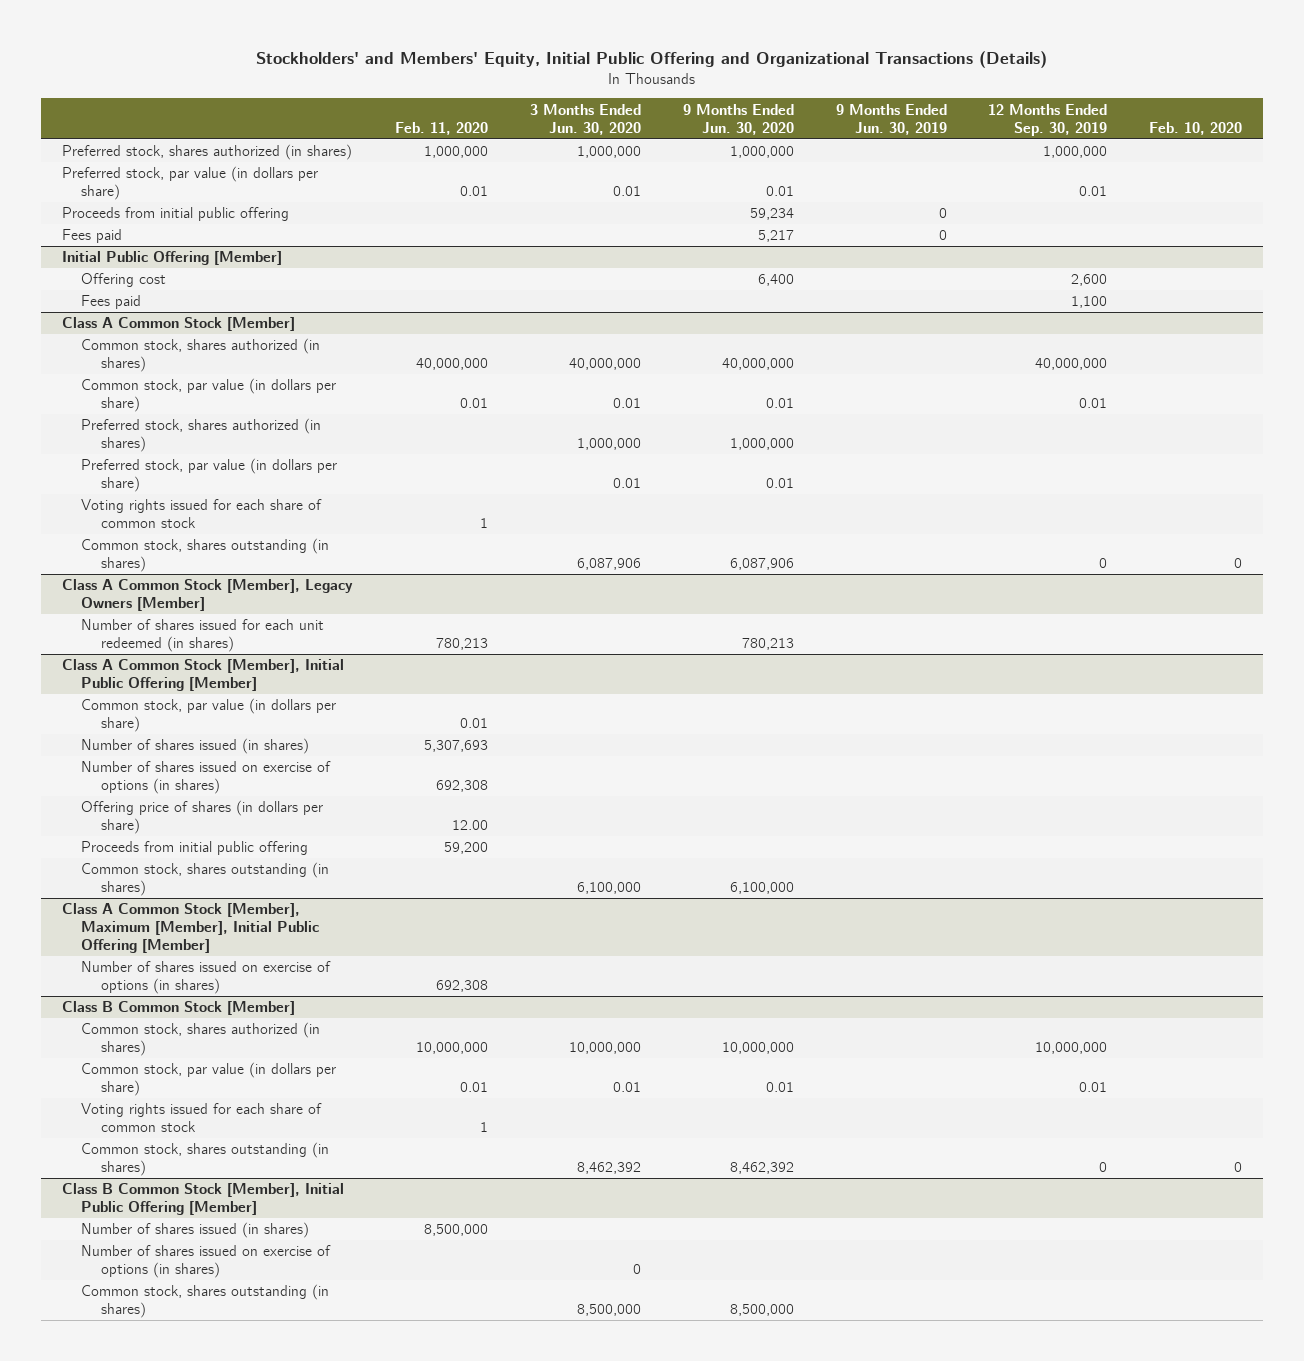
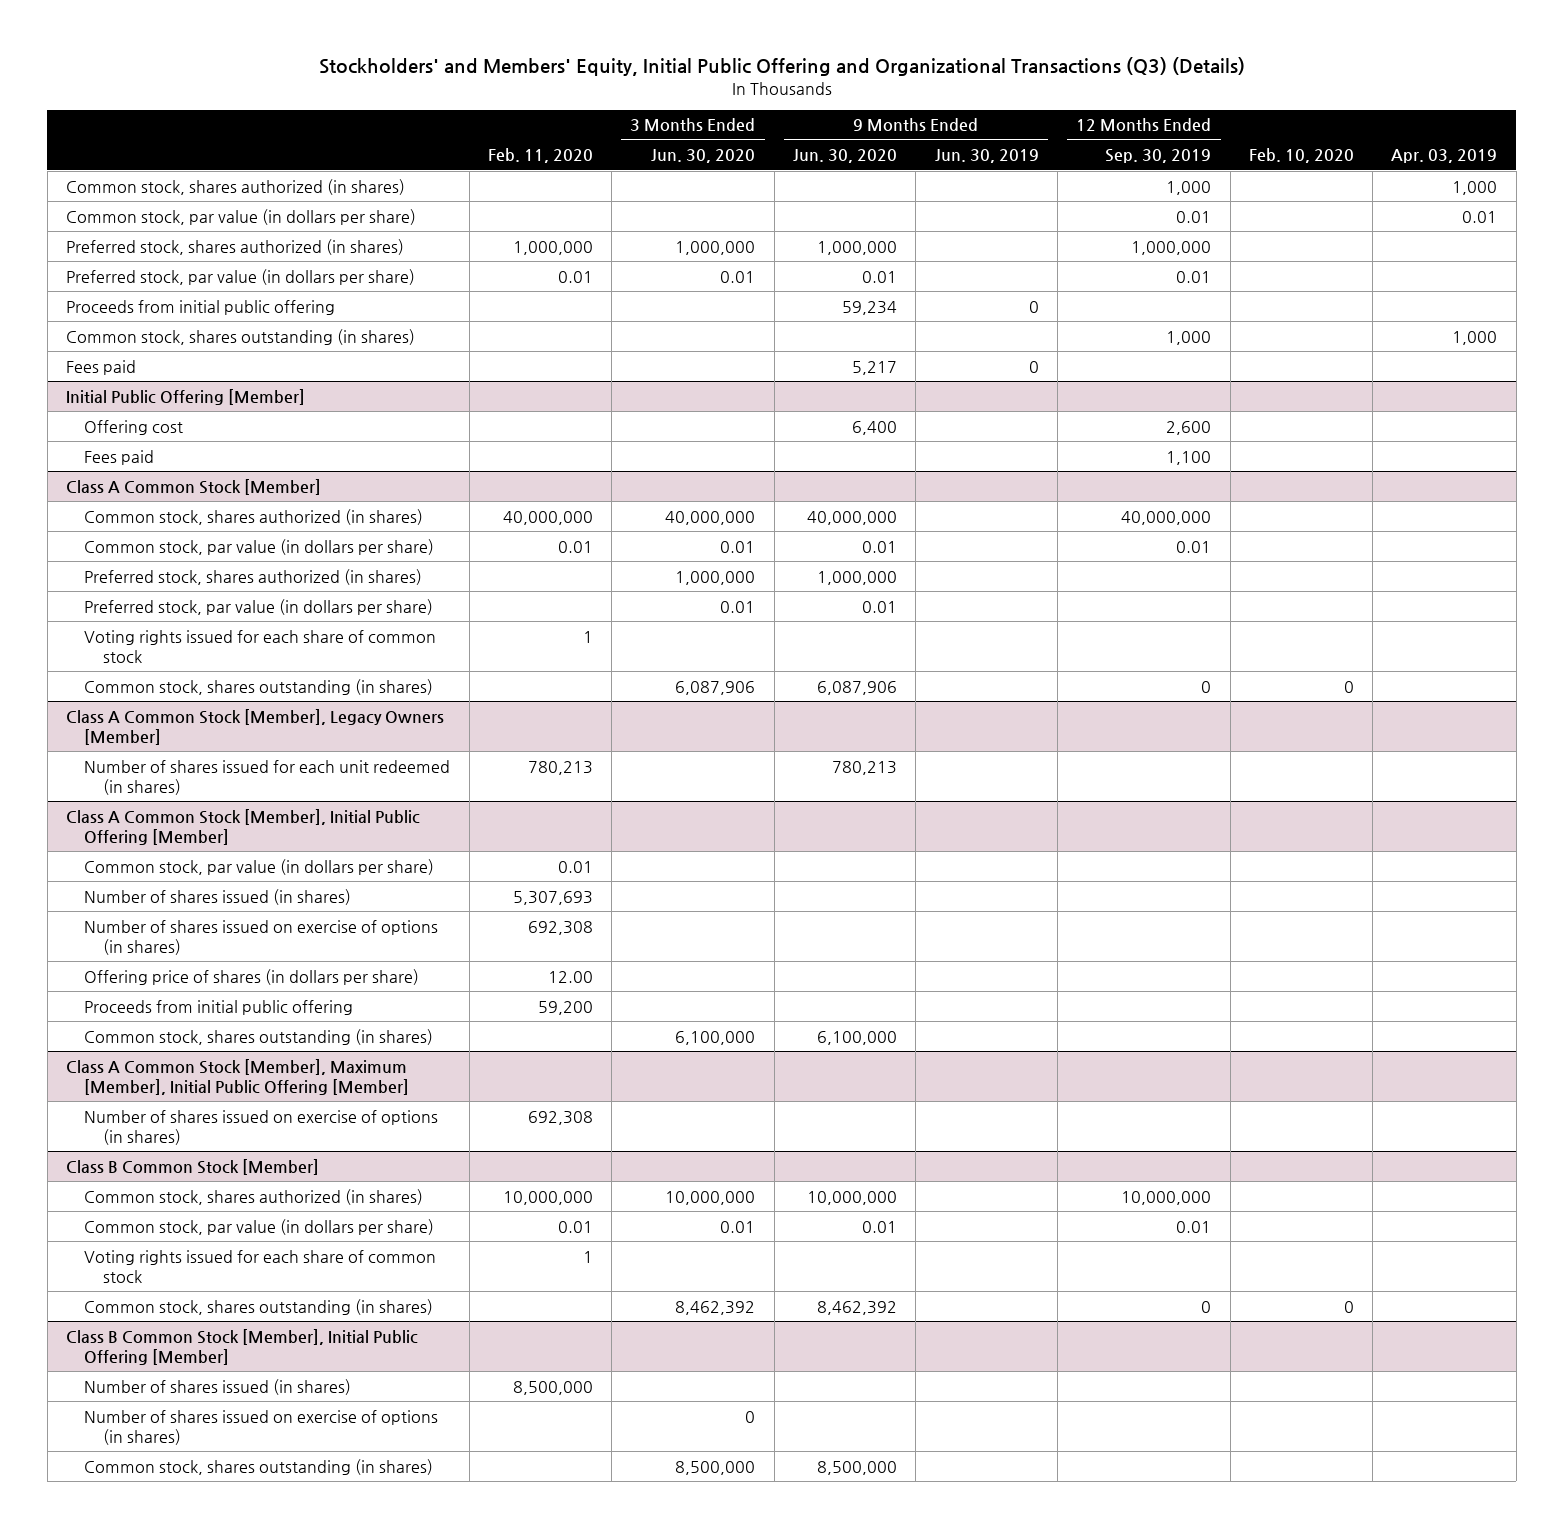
- Stockholders' and Members' Equity, Initial Public Offering and Organizational Transactions (Details)
+ Stockholders' and Members' Equity, Initial Public Offering and Organizational Transactions (Q3) (Details)
- | Feb. 11, 2020 | 3 Months Ended Jun. 30, 2020 | 9 Months Ended Jun. 30, 2020 | 9 Months Ended Jun. 30, 2019 | 12 Months Ended Sep. 30, 2019 | Feb. 10, 2020
+ | Feb. 11, 2020 | 3 Months Ended Jun. 30, 2020 | 9 Months Ended Jun. 30, 2020 | 9 Months Ended Jun. 30, 2019 | 12 Months Ended Sep. 30, 2019 | Feb. 10, 2020 | Apr. 03, 2019
+ Common stock, shares authorized (in shares) | | | | | 1,000 | | 1,000
+ Common stock, par value (in dollars per share) | | | | | 0.01 | | 0.01
+ Common stock, shares outstanding (in shares) | | | | | 1,000 | | 1,000

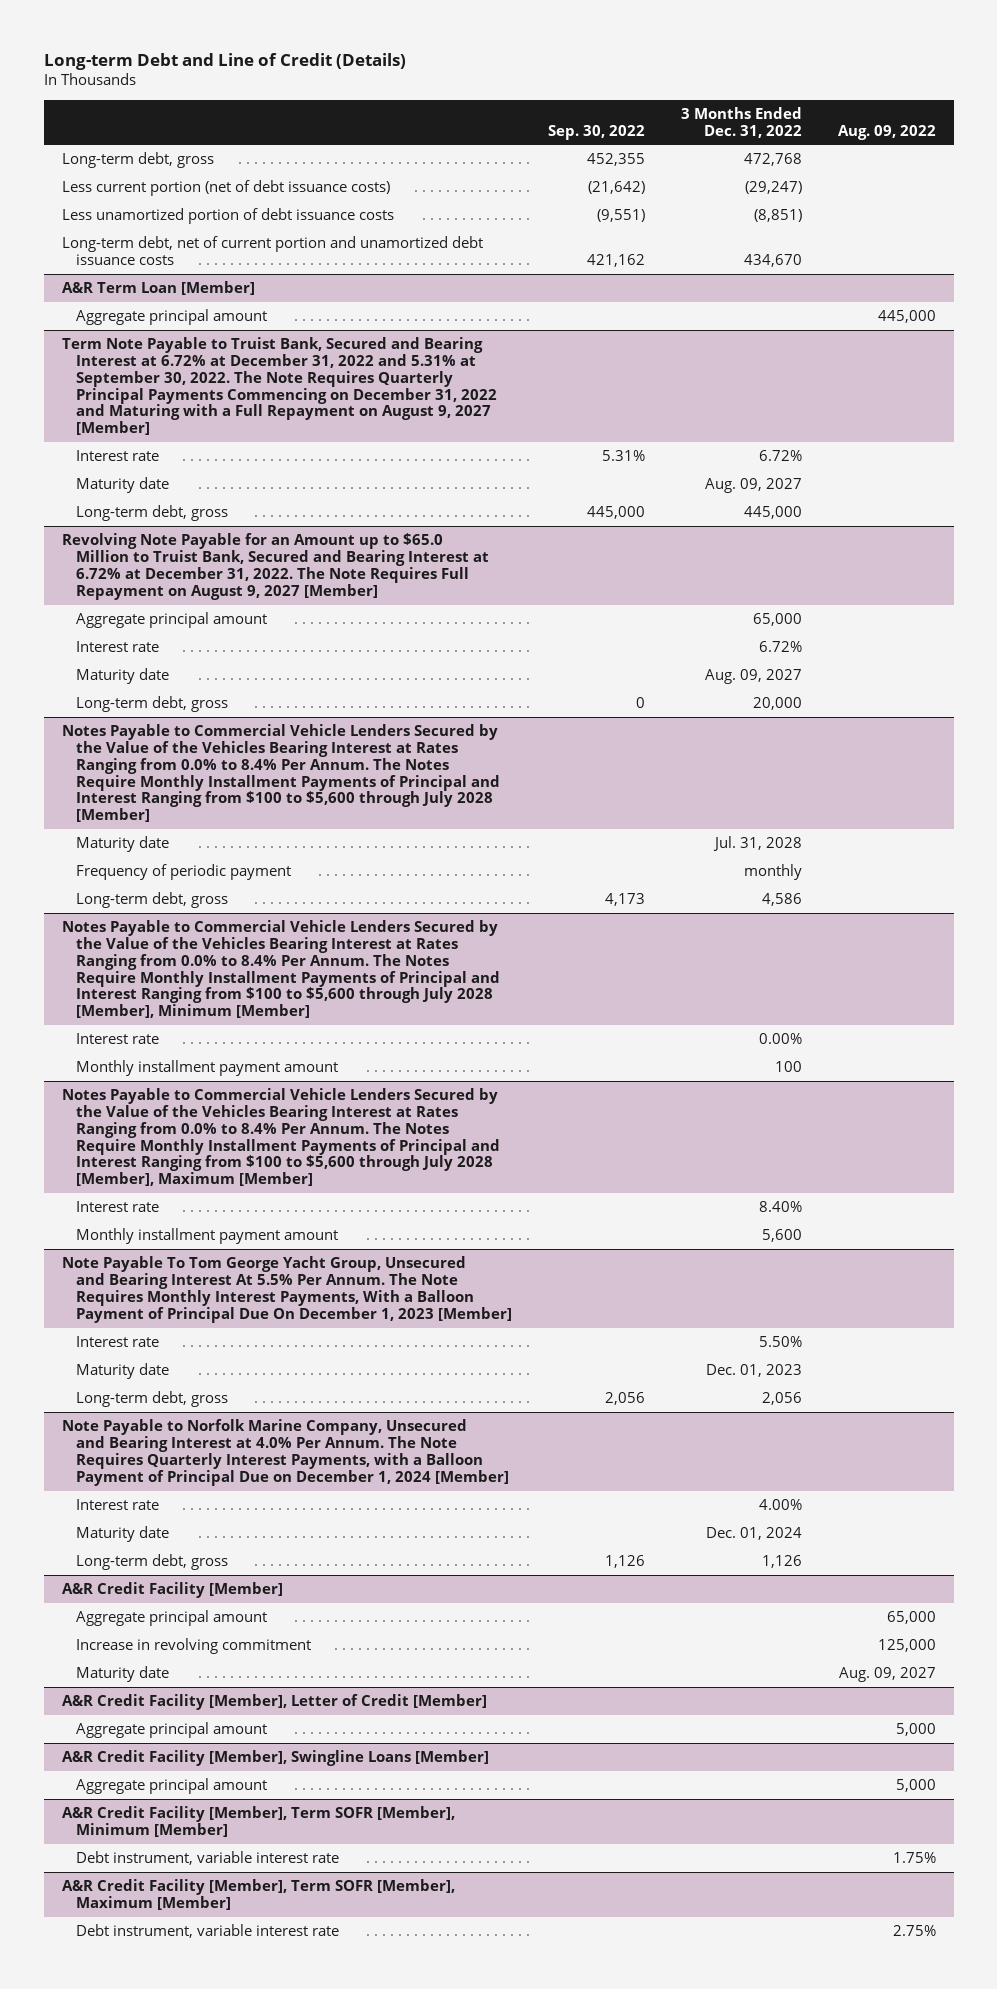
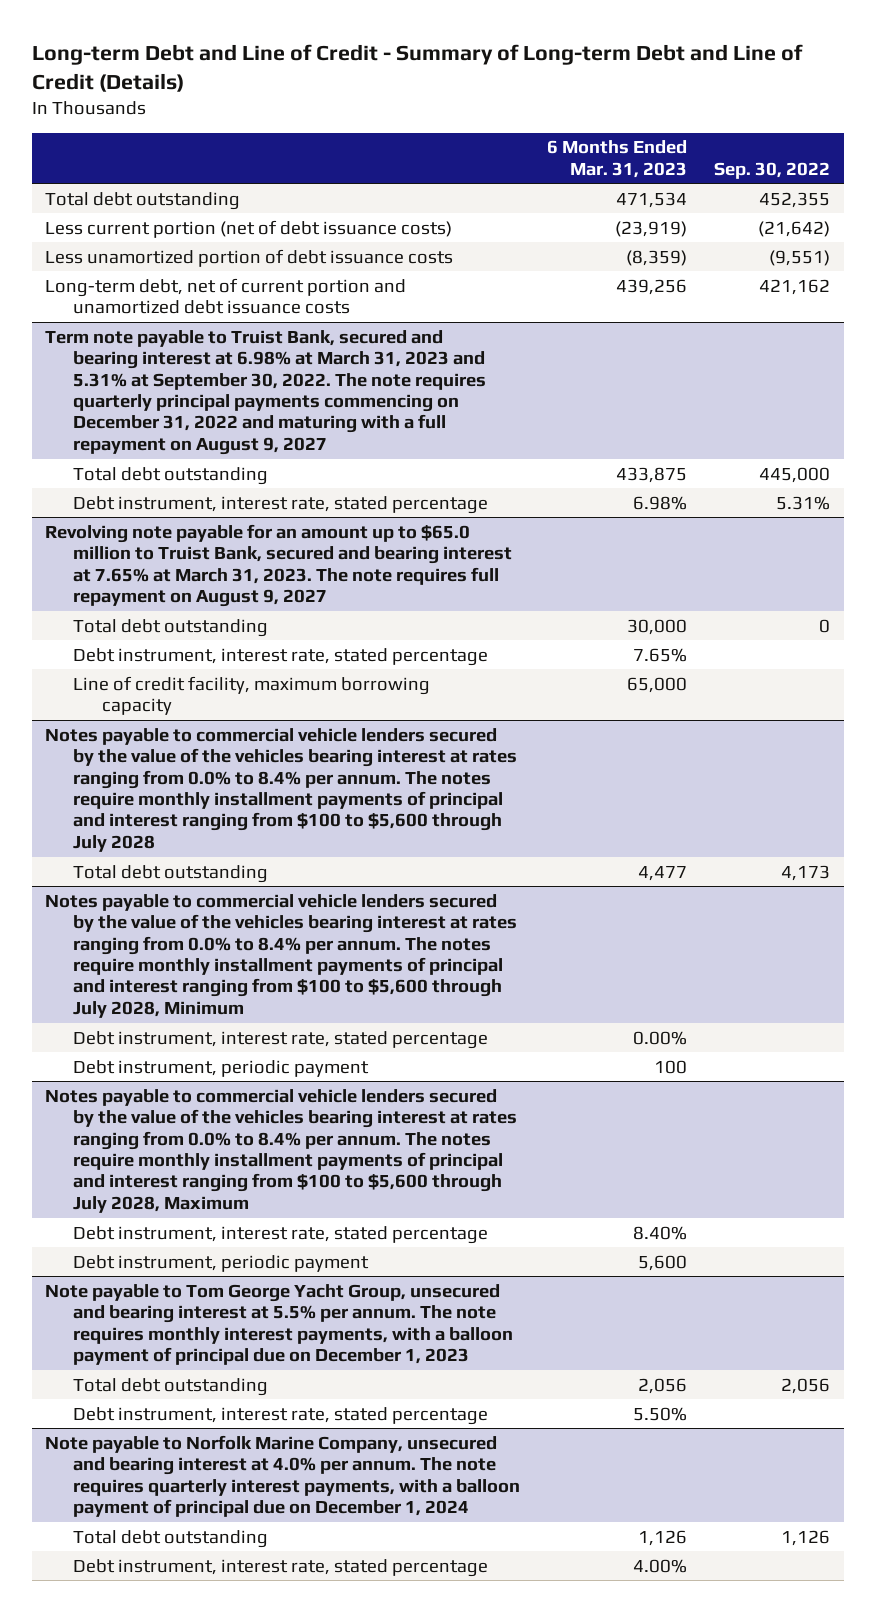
- Long-term Debt and Line of Credit (Details)
+ Long-term Debt and Line of Credit - Summary of Long-term Debt and Line of Credit (Details)
- | Sep. 30, 2022 | 3 Months Ended Dec. 31, 2022 | Aug. 09, 2022
+ | 6 Months Ended Mar. 31, 2023 | Sep. 30, 2022
- Long-term debt, gross | 452,355 | 472,768 |
+ Total debt outstanding | 471,534 | 452,355
- A&R Term Loan [Member]
- Aggregate principal amount | | | 445,000
- Term Note Payable to Truist Bank, Secured and Bearing Interest at 6.72% at December 31, 2022 and 5.31% at September 30, 2022. The Note Requires Quarterly Principal Payments Commencing on December 31, 2022 and Maturing with a Full Repayment on August 9, 2027 [Member]
- Interest rate | 5.31% | 6.72% |
- Maturity date | | Aug. 09, 2027 |
- Long-term debt, gross | 445,000 | 445,000 |
- Revolving Note Payable for an Amount up to $65.0 Million to Truist Bank, Secured and Bearing Interest at 6.72% at December 31, 2022. The Note Requires Full Repayment on August 9, 2027 [Member]
- Aggregate principal amount | | 65,000 |
- Interest rate | | 6.72% |
- Maturity date | | Aug. 09, 2027 |
- Long-term debt, gross | 0 | 20,000 |
- Notes Payable to Commercial Vehicle Lenders Secured by the Value of the Vehicles Bearing Interest at Rates Ranging from 0.0% to 8.4% Per Annum. The Notes Require Monthly Installment Payments of Principal and Interest Ranging from $100 to $5,600 through July 2028 [Member]
- Maturity date | | Jul. 31, 2028 |
- Frequency of periodic payment | | monthly |
- Long-term debt, gross | 4,173 | 4,586 |
- Notes Payable to Commercial Vehicle Lenders Secured by the Value of the Vehicles Bearing Interest at Rates Ranging from 0.0% to 8.4% Per Annum. The Notes Require Monthly Installment Payments of Principal and Interest Ranging from $100 to $5,600 through July 2028 [Member], Minimum [Member]
- Interest rate | | 0.00% |
- Monthly installment payment amount | | 100 |
- Notes Payable to Commercial Vehicle Lenders Secured by the Value of the Vehicles Bearing Interest at Rates Ranging from 0.0% to 8.4% Per Annum. The Notes Require Monthly Installment Payments of Principal and Interest Ranging from $100 to $5,600 through July 2028 [Member], Maximum [Member]
- Interest rate | | 8.40% |
- Monthly installment payment amount | | 5,600 |
- Note Payable To Tom George Yacht Group, Unsecured and Bearing Interest At 5.5% Per Annum. The Note Requires Monthly Interest Payments, With a Balloon Payment of Principal Due On December 1, 2023 [Member]
- Interest rate | | 5.50% |
- Maturity date | | Dec. 01, 2023 |
- Long-term debt, gross | 2,056 | 2,056 |
- Note Payable to Norfolk Marine Company, Unsecured and Bearing Interest at 4.0% Per Annum. The Note Requires Quarterly Interest Payments, with a Balloon Payment of Principal Due on December 1, 2024 [Member]
- Interest rate | | 4.00% |
- Maturity date | | Dec. 01, 2024 |
- Long-term debt, gross | 1,126 | 1,126 |
- A&R Credit Facility [Member]
- Aggregate principal amount | | | 65,000
- Increase in revolving commitment | | | 125,000
- Maturity date | | | Aug. 09, 2027
- A&R Credit Facility [Member], Letter of Credit [Member]
- Aggregate principal amount | | | 5,000
- A&R Credit Facility [Member], Swingline Loans [Member]
- Aggregate principal amount | | | 5,000
- A&R Credit Facility [Member], Term SOFR [Member], Minimum [Member]
- Debt instrument, variable interest rate | | | 1.75%
- A&R Credit Facility [Member], Term SOFR [Member], Maximum [Member]
- Debt instrument, variable interest rate | | | 2.75%
+ Term note payable to Truist Bank, secured and bearing interest at 6.98% at March 31, 2023 and 5.31% at September 30, 2022. The note requires quarterly principal payments commencing on December 31, 2022 and maturing with a full repayment on August 9, 2027
+ Total debt outstanding | 433,875 | 445,000
+ Debt instrument, interest rate, stated percentage | 6.98% | 5.31%
+ Revolving note payable for an amount up to $65.0 million to Truist Bank, secured and bearing interest at 7.65% at March 31, 2023. The note requires full repayment on August 9, 2027
+ Total debt outstanding | 30,000 | 0
+ Debt instrument, interest rate, stated percentage | 7.65% |
+ Line of credit facility, maximum borrowing capacity | 65,000 |
+ Notes payable to commercial vehicle lenders secured by the value of the vehicles bearing interest at rates ranging from 0.0% to 8.4% per annum. The notes require monthly installment payments of principal and interest ranging from $100 to $5,600 through July 2028
+ Total debt outstanding | 4,477 | 4,173
+ Notes payable to commercial vehicle lenders secured by the value of the vehicles bearing interest at rates ranging from 0.0% to 8.4% per annum. The notes require monthly installment payments of principal and interest ranging from $100 to $5,600 through July 2028, Minimum
+ Debt instrument, interest rate, stated percentage | 0.00% |
+ Debt instrument, periodic payment | 100 |
+ Notes payable to commercial vehicle lenders secured by the value of the vehicles bearing interest at rates ranging from 0.0% to 8.4% per annum. The notes require monthly installment payments of principal and interest ranging from $100 to $5,600 through July 2028, Maximum
+ Debt instrument, interest rate, stated percentage | 8.40% |
+ Debt instrument, periodic payment | 5,600 |
+ Note payable to Tom George Yacht Group, unsecured and bearing interest at 5.5% per annum. The note requires monthly interest payments, with a balloon payment of principal due on December 1, 2023
+ Total debt outstanding | 2,056 | 2,056
+ Debt instrument, interest rate, stated percentage | 5.50% |
+ Note payable to Norfolk Marine Company, unsecured and bearing interest at 4.0% per annum. The note requires quarterly interest payments, with a balloon payment of principal due on December 1, 2024
+ Total debt outstanding | 1,126 | 1,126
+ Debt instrument, interest rate, stated percentage | 4.00% |

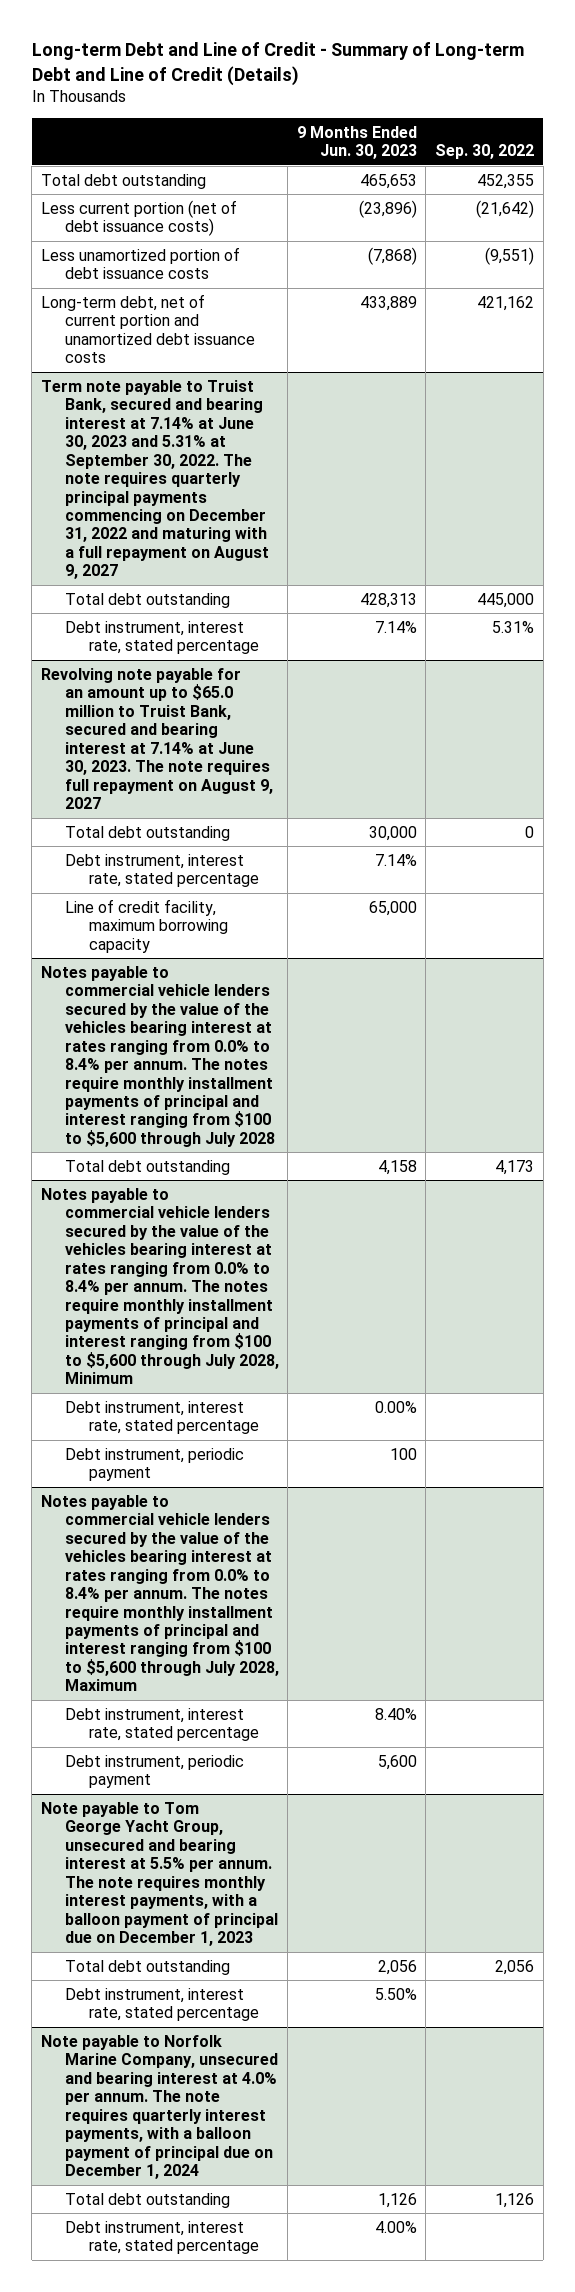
- | 6 Months Ended Mar. 31, 2023 | Sep. 30, 2022
+ | 9 Months Ended Jun. 30, 2023 | Sep. 30, 2022
- Term note payable to Truist Bank, secured and bearing interest at 6.98% at March 31, 2023 and 5.31% at September 30, 2022. The note requires quarterly principal payments commencing on December 31, 2022 and maturing with a full repayment on August 9, 2027
+ Term note payable to Truist Bank, secured and bearing interest at 7.14% at June 30, 2023 and 5.31% at September 30, 2022. The note requires quarterly principal payments commencing on December 31, 2022 and maturing with a full repayment on August 9, 2027
- Revolving note payable for an amount up to $65.0 million to Truist Bank, secured and bearing interest at 7.65% at March 31, 2023. The note requires full repayment on August 9, 2027
+ Revolving note payable for an amount up to $65.0 million to Truist Bank, secured and bearing interest at 7.14% at June 30, 2023. The note requires full repayment on August 9, 2027

